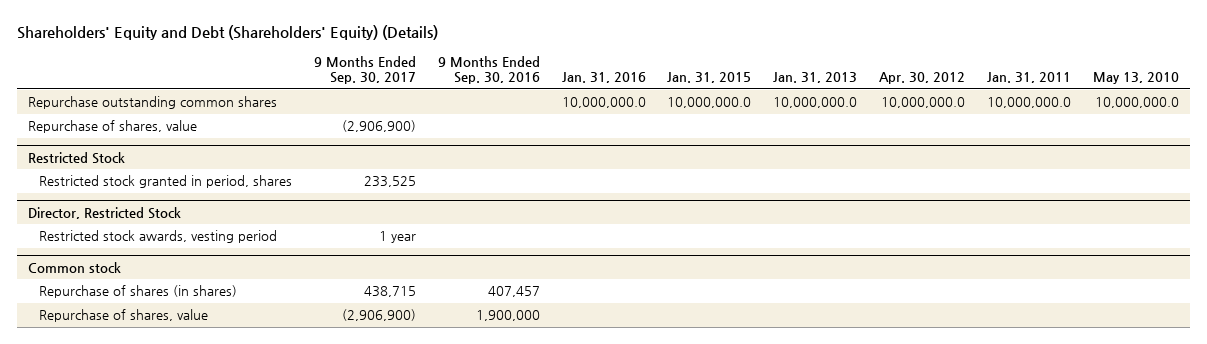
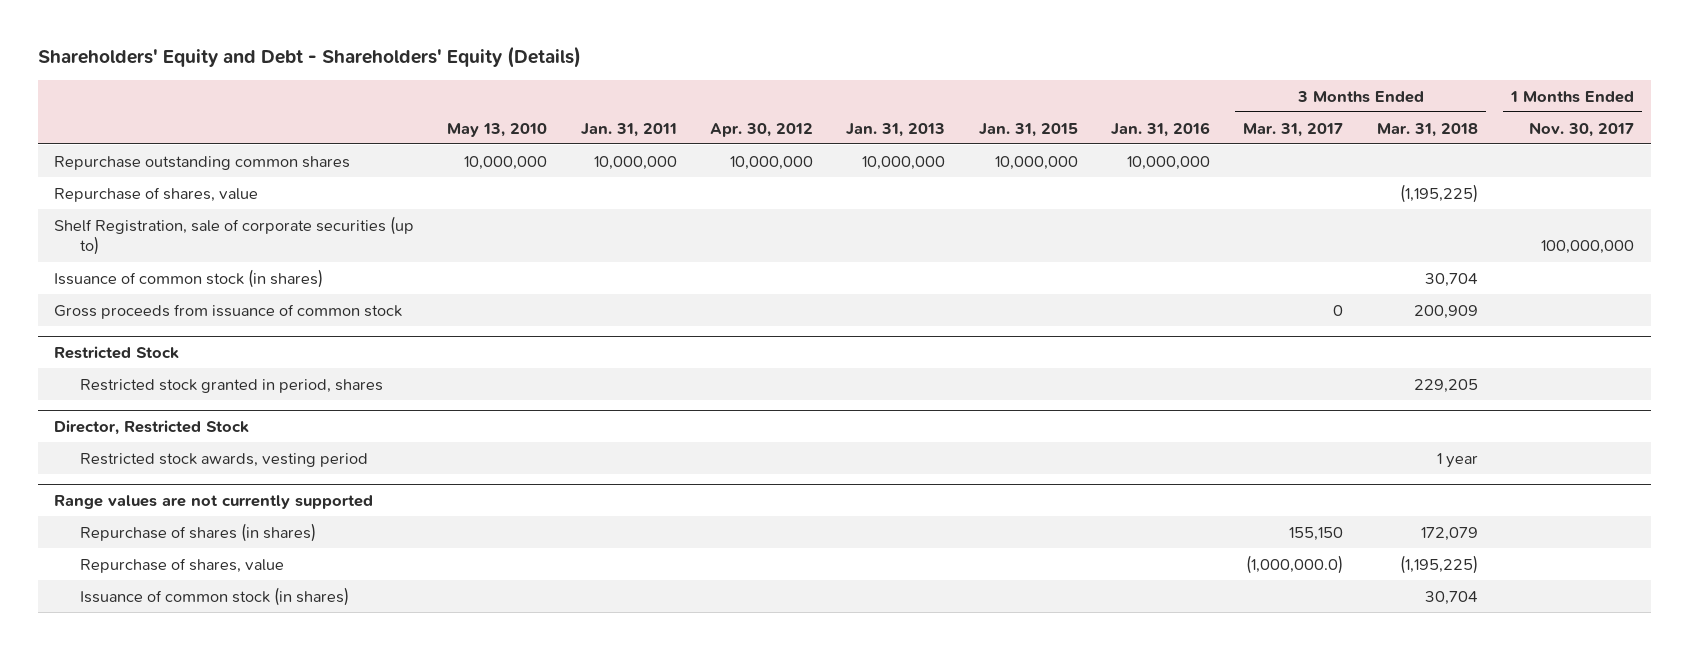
- Shareholders' Equity and Debt (Shareholders' Equity) (Details)
+ Shareholders' Equity and Debt - Shareholders' Equity (Details)
- | 9 Months Ended Sep. 30, 2017 | 9 Months Ended Sep. 30, 2016 | Jan. 31, 2016 | Jan. 31, 2015 | Jan. 31, 2013 | Apr. 30, 2012 | Jan. 31, 2011 | May 13, 2010
+ | May 13, 2010 | Jan. 31, 2011 | Apr. 30, 2012 | Jan. 31, 2013 | Jan. 31, 2015 | Jan. 31, 2016 | 3 Months Ended Mar. 31, 2017 | 3 Months Ended Mar. 31, 2018 | 1 Months Ended Nov. 30, 2017
- Repurchase outstanding common shares | | | 10,000,000.0 | 10,000,000.0 | 10,000,000.0 | 10,000,000.0 | 10,000,000.0 | 10,000,000.0
+ Repurchase outstanding common shares | 10,000,000 | 10,000,000 | 10,000,000 | 10,000,000 | 10,000,000 | 10,000,000 | | |
+ Shelf Registration, sale of corporate securities (up to) | | | | | | | | | 100,000,000
+ Issuance of common stock (in shares) | | | | | | | | 30,704 |
+ Gross proceeds from issuance of common stock | | | | | | | 0 | 200,909 |
- Common stock
+ Range values are not currently supported
+ Issuance of common stock (in shares) | | | | | | | | 30,704 |

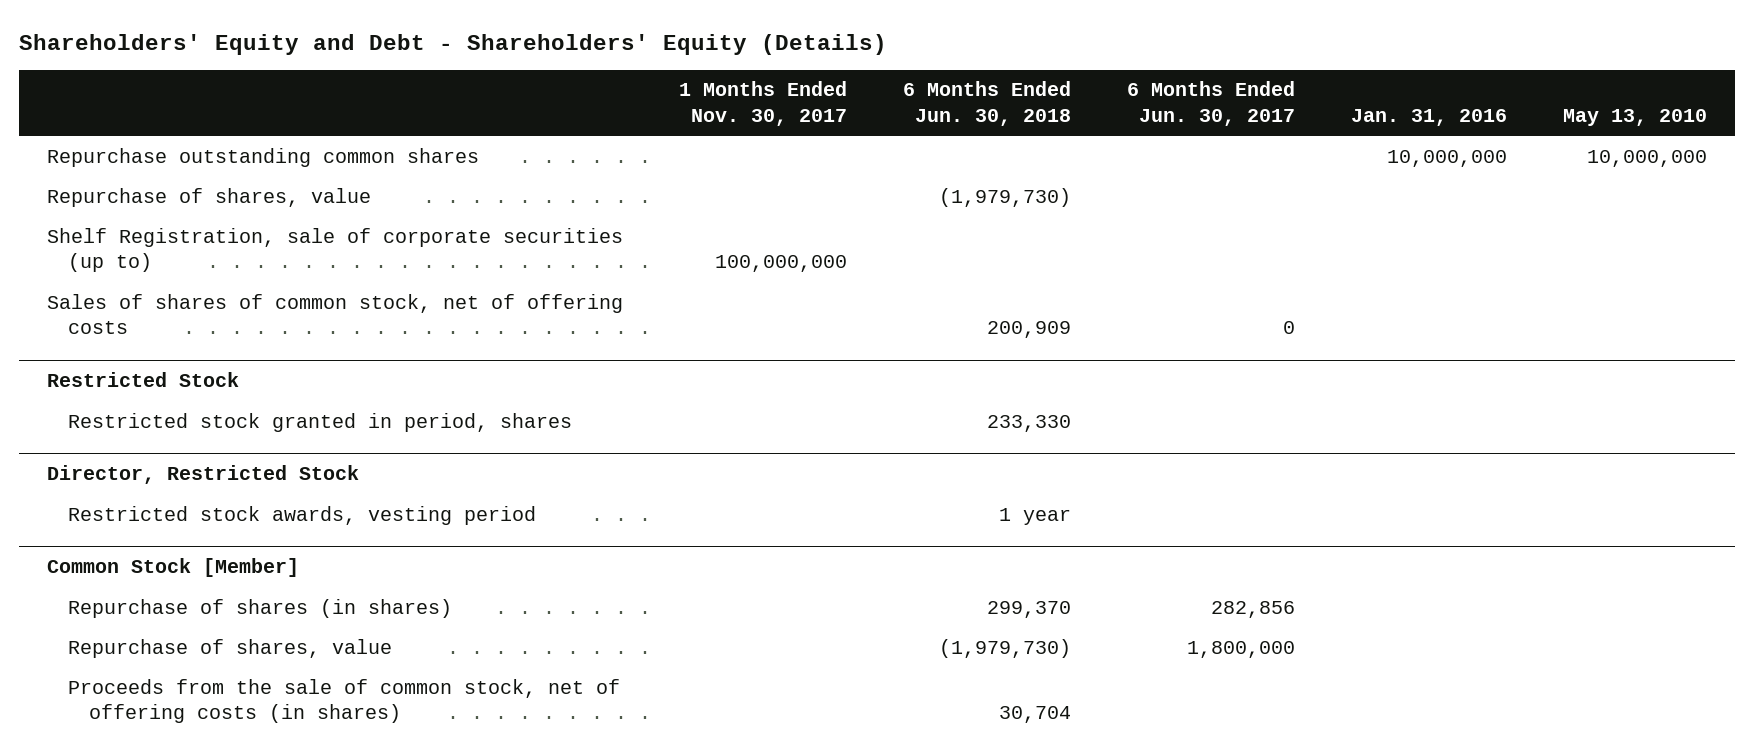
- | May 13, 2010 | Jan. 31, 2011 | Apr. 30, 2012 | Jan. 31, 2013 | Jan. 31, 2015 | Jan. 31, 2016 | 3 Months Ended Mar. 31, 2017 | 3 Months Ended Mar. 31, 2018 | 1 Months Ended Nov. 30, 2017
+ | 1 Months Ended Nov. 30, 2017 | 6 Months Ended Jun. 30, 2018 | 6 Months Ended Jun. 30, 2017 | Jan. 31, 2016 | May 13, 2010
- Issuance of common stock (in shares) | | | | | | | | 30,704 |
- Gross proceeds from issuance of common stock | | | | | | | 0 | 200,909 |
+ Sales of shares of common stock, net of offering costs | | 200,909 | 0 | |
- Range values are not currently supported
+ Common Stock [Member]
- Issuance of common stock (in shares) | | | | | | | | 30,704 |
+ Proceeds from the sale of common stock, net of offering costs (in shares) | | 30,704 | | |

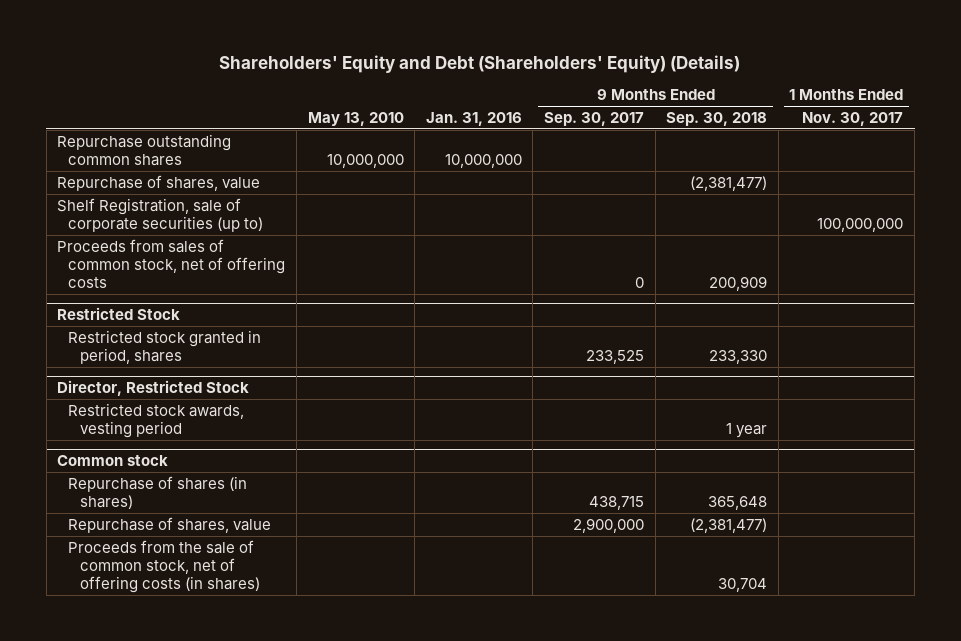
- Shareholders' Equity and Debt - Shareholders' Equity (Details)
+ Shareholders' Equity and Debt (Shareholders' Equity) (Details)
- | 1 Months Ended Nov. 30, 2017 | 6 Months Ended Jun. 30, 2018 | 6 Months Ended Jun. 30, 2017 | Jan. 31, 2016 | May 13, 2010
+ | May 13, 2010 | Jan. 31, 2016 | 9 Months Ended Sep. 30, 2017 | 9 Months Ended Sep. 30, 2018 | 1 Months Ended Nov. 30, 2017
- Sales of shares of common stock, net of offering costs | | 200,909 | 0 | |
+ Proceeds from sales of common stock, net of offering costs | | | 0 | 200,909 |
- Common Stock [Member]
+ Common stock

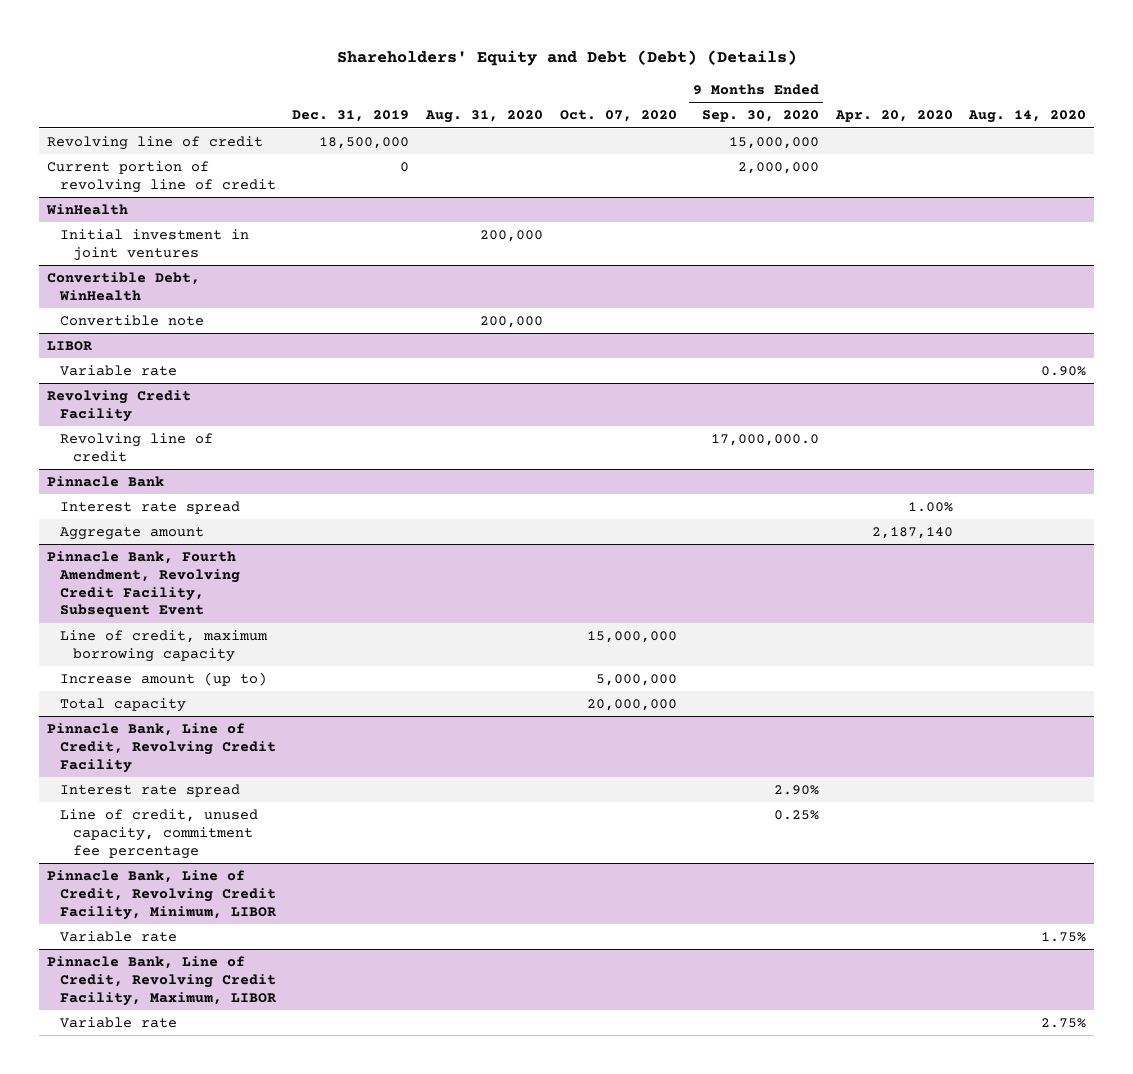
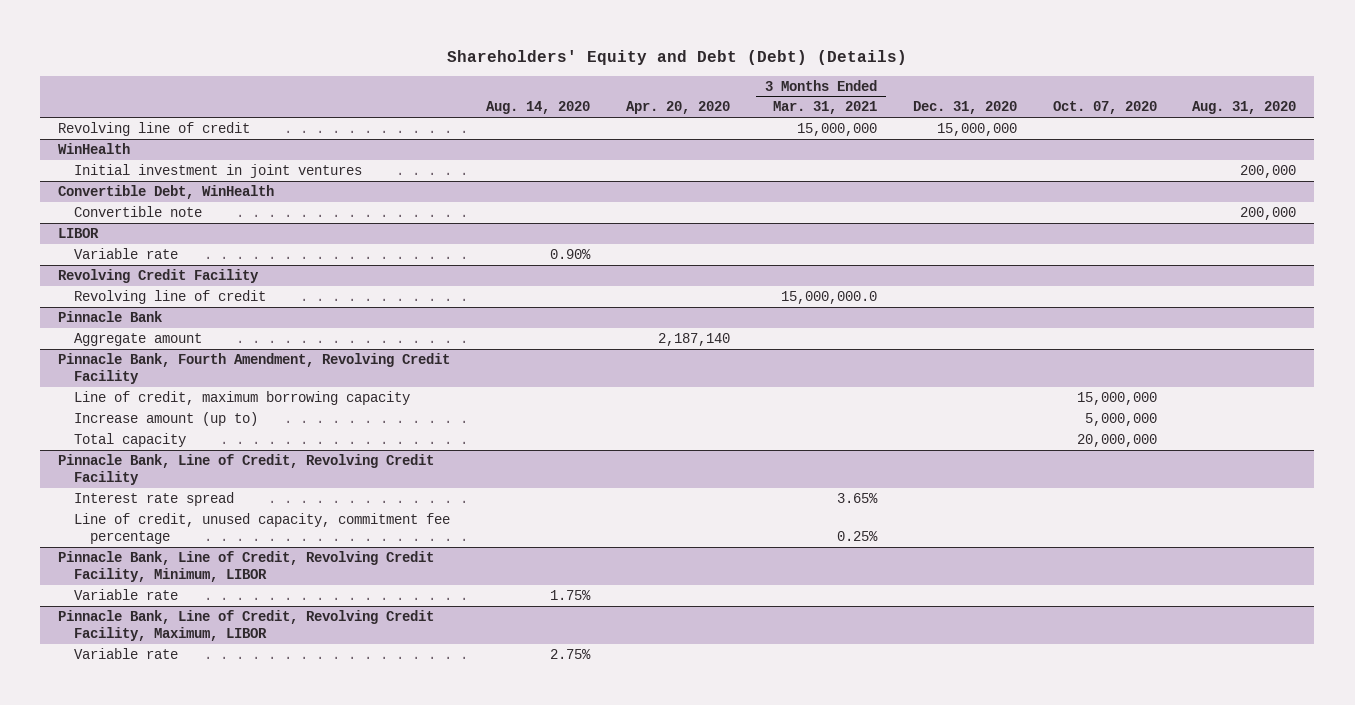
- | Dec. 31, 2019 | Aug. 31, 2020 | Oct. 07, 2020 | 9 Months Ended Sep. 30, 2020 | Apr. 20, 2020 | Aug. 14, 2020
+ | Aug. 14, 2020 | Apr. 20, 2020 | 3 Months Ended Mar. 31, 2021 | Dec. 31, 2020 | Oct. 07, 2020 | Aug. 31, 2020
- Current portion of revolving line of credit | 0 | | | 2,000,000 | |
@ Pinnacle Bank
- Interest rate spread | | | | | 1.00% |
- Pinnacle Bank, Fourth Amendment, Revolving Credit Facility, Subsequent Event
+ Pinnacle Bank, Fourth Amendment, Revolving Credit Facility

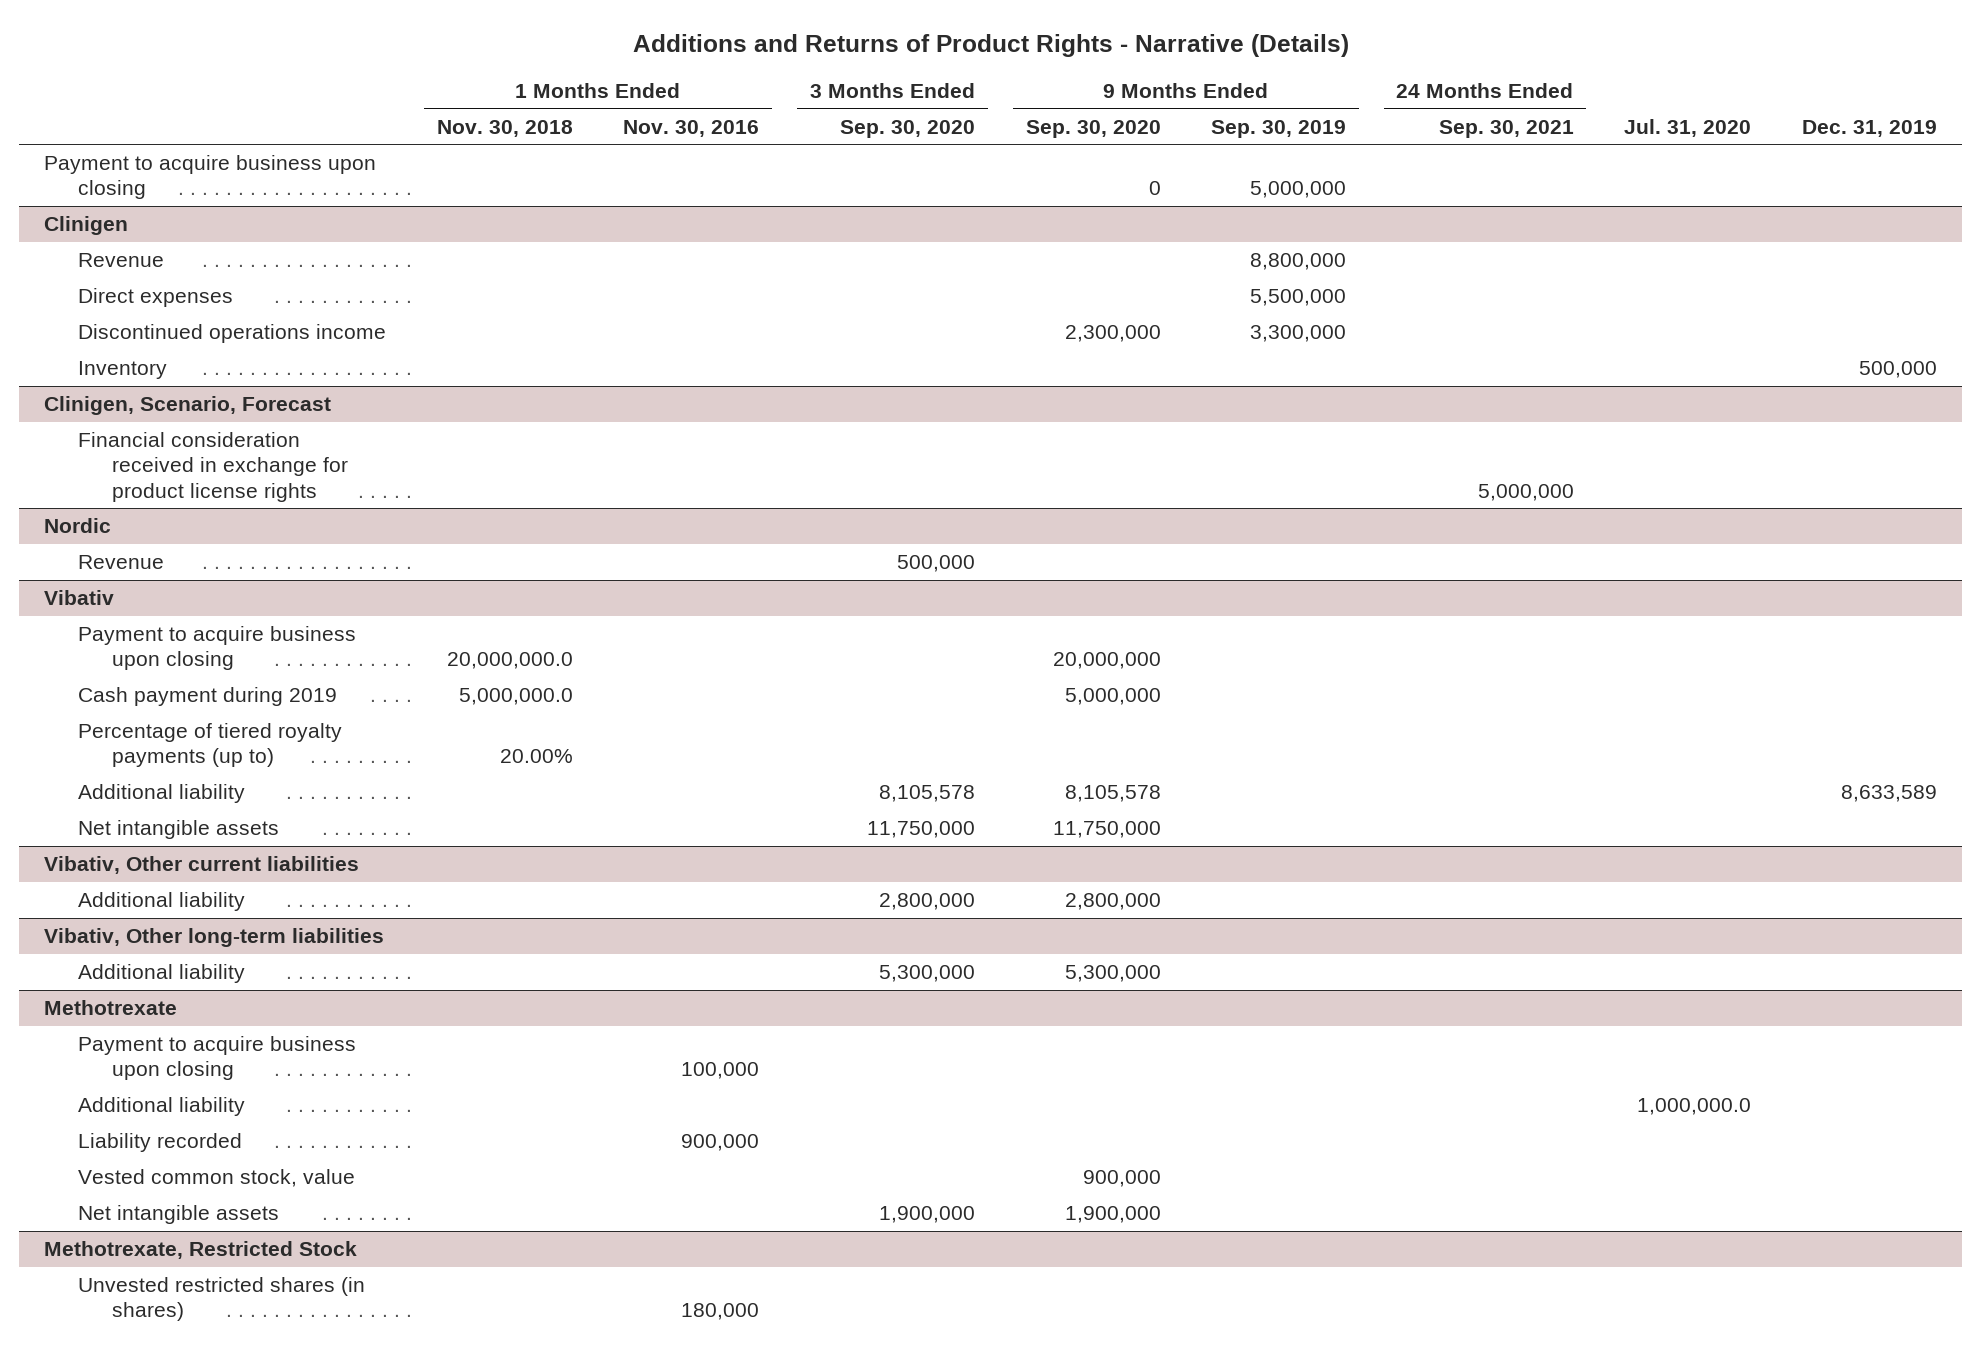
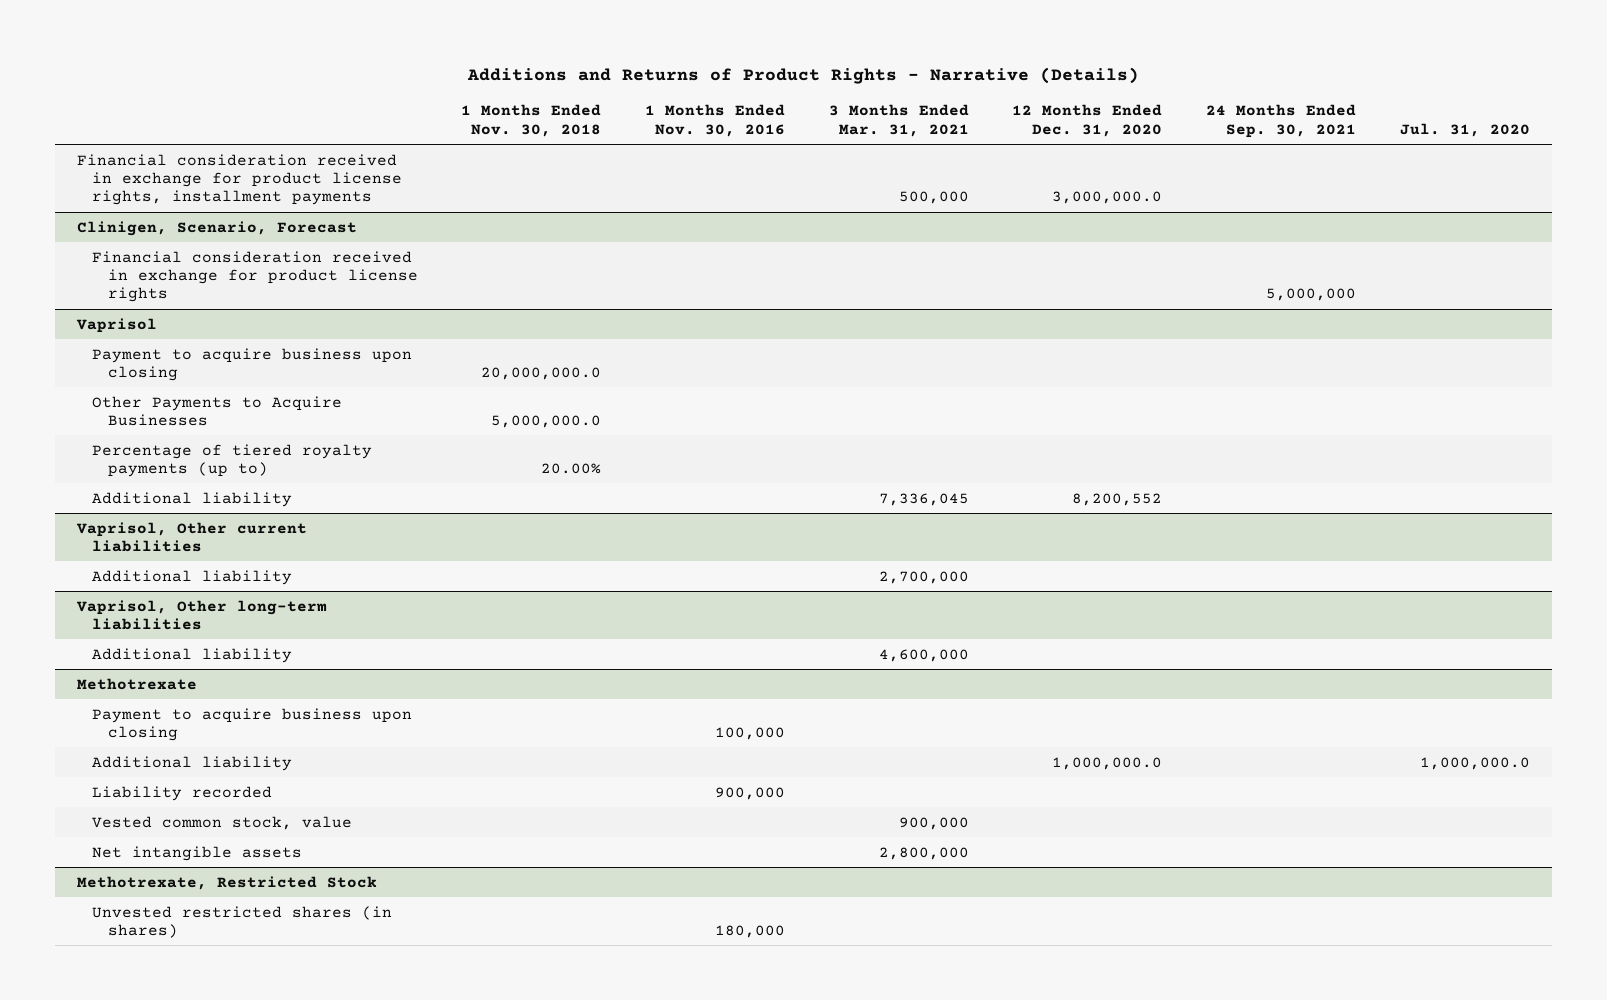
- | 1 Months Ended Nov. 30, 2018 | 1 Months Ended Nov. 30, 2016 | 3 Months Ended Sep. 30, 2020 | 9 Months Ended Sep. 30, 2020 | 9 Months Ended Sep. 30, 2019 | 24 Months Ended Sep. 30, 2021 | Jul. 31, 2020 | Dec. 31, 2019
+ | 1 Months Ended Nov. 30, 2018 | 1 Months Ended Nov. 30, 2016 | 3 Months Ended Mar. 31, 2021 | 12 Months Ended Dec. 31, 2020 | 24 Months Ended Sep. 30, 2021 | Jul. 31, 2020
- Payment to acquire business upon closing | | | | 0 | 5,000,000 | | |
- Clinigen
- Revenue | | | | | 8,800,000 | | |
- Direct expenses | | | | | 5,500,000 | | |
- Discontinued operations income | | | | 2,300,000 | 3,300,000 | | |
- Inventory | | | | | | | | 500,000
+ Financial consideration received in exchange for product license rights, installment payments | | | 500,000 | 3,000,000.0 | |
- Nordic
- Revenue | | | 500,000 | | | | |
- Vibativ
+ Vaprisol
- Cash payment during 2019 | 5,000,000.0 | | | 5,000,000 | | | |
+ Other Payments to Acquire Businesses | 5,000,000.0 | | | | |
- Net intangible assets | | | 11,750,000 | 11,750,000 | | | |
- Vibativ, Other current liabilities
+ Vaprisol, Other current liabilities
- Vibativ, Other long-term liabilities
+ Vaprisol, Other long-term liabilities

